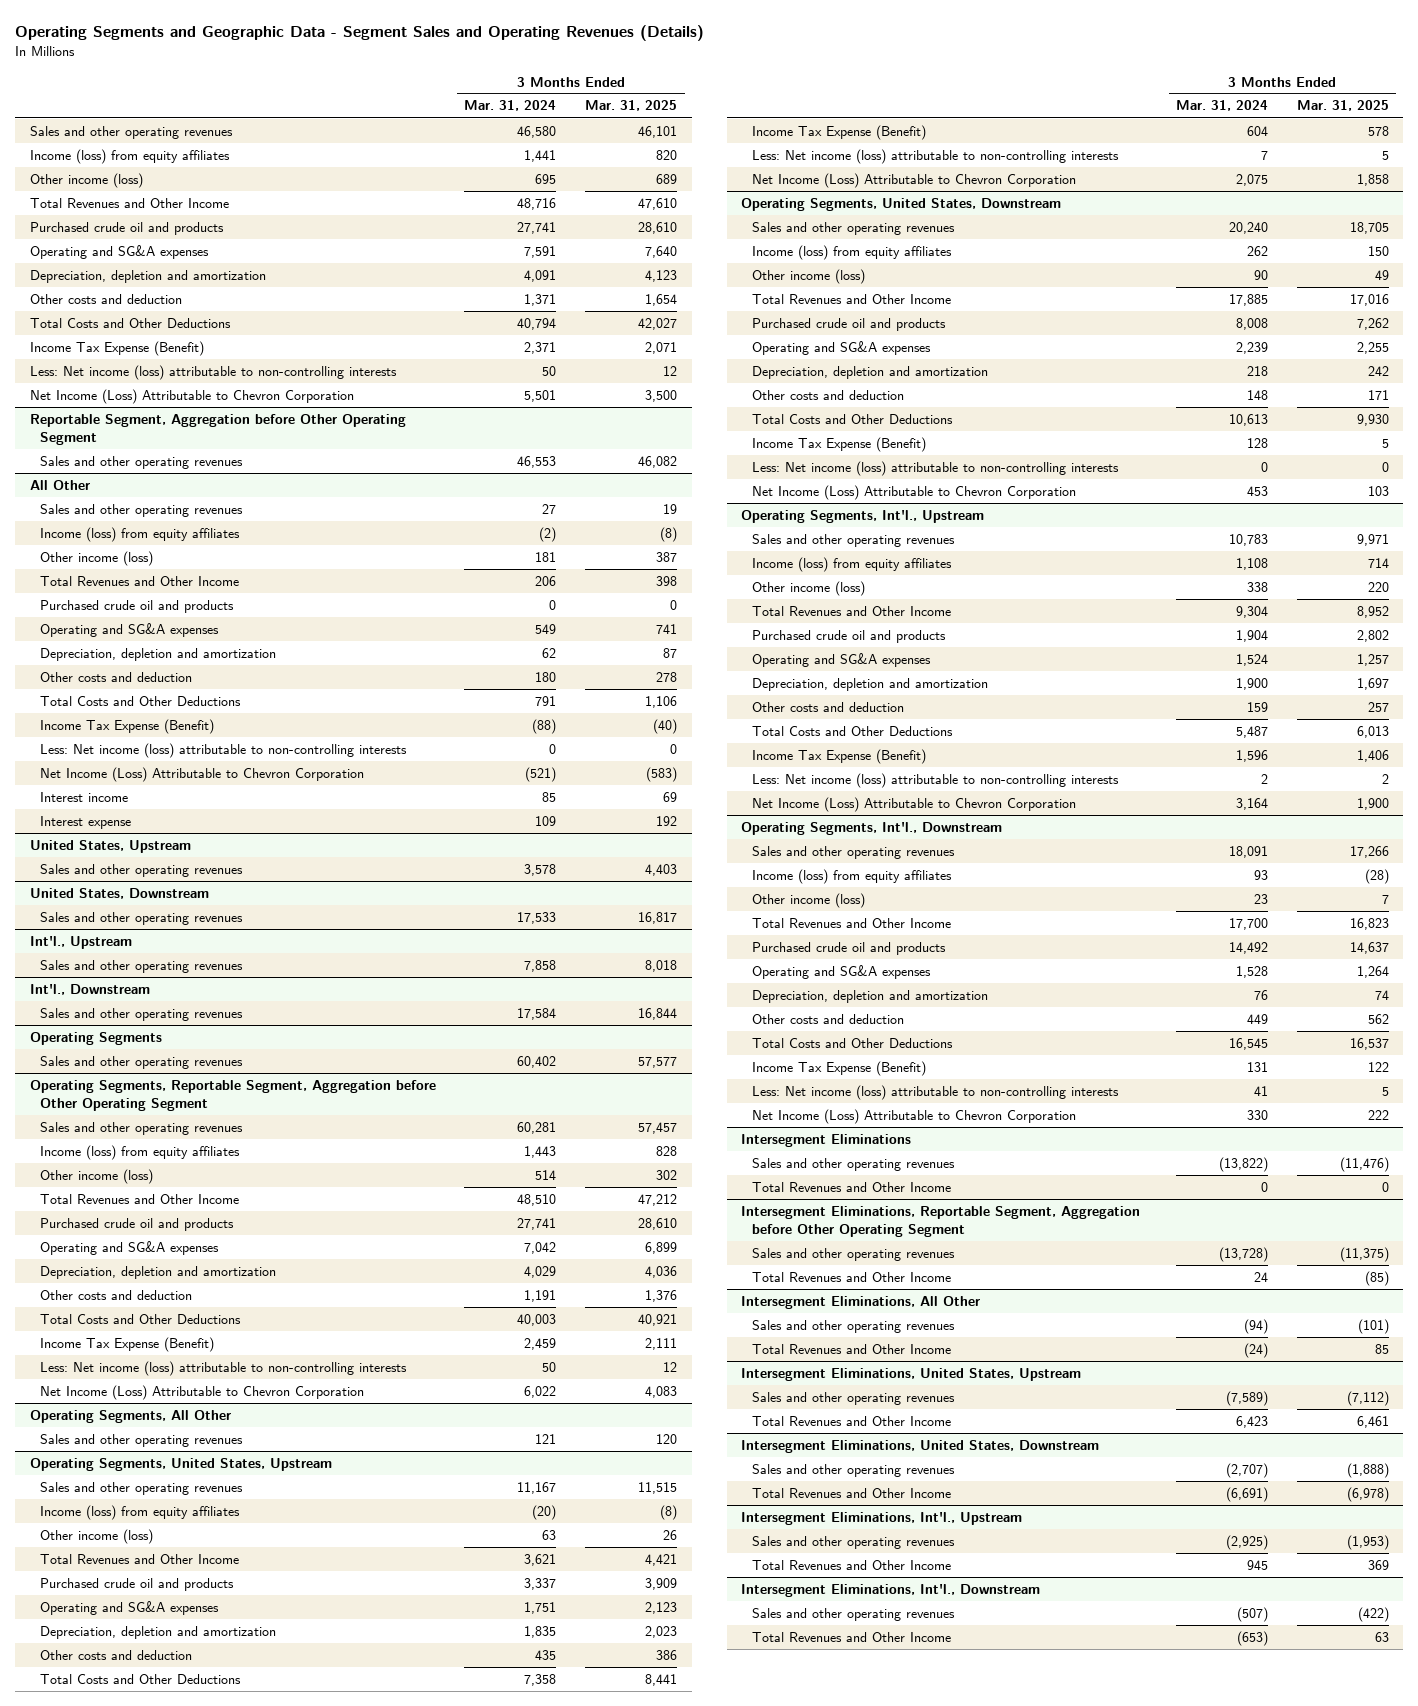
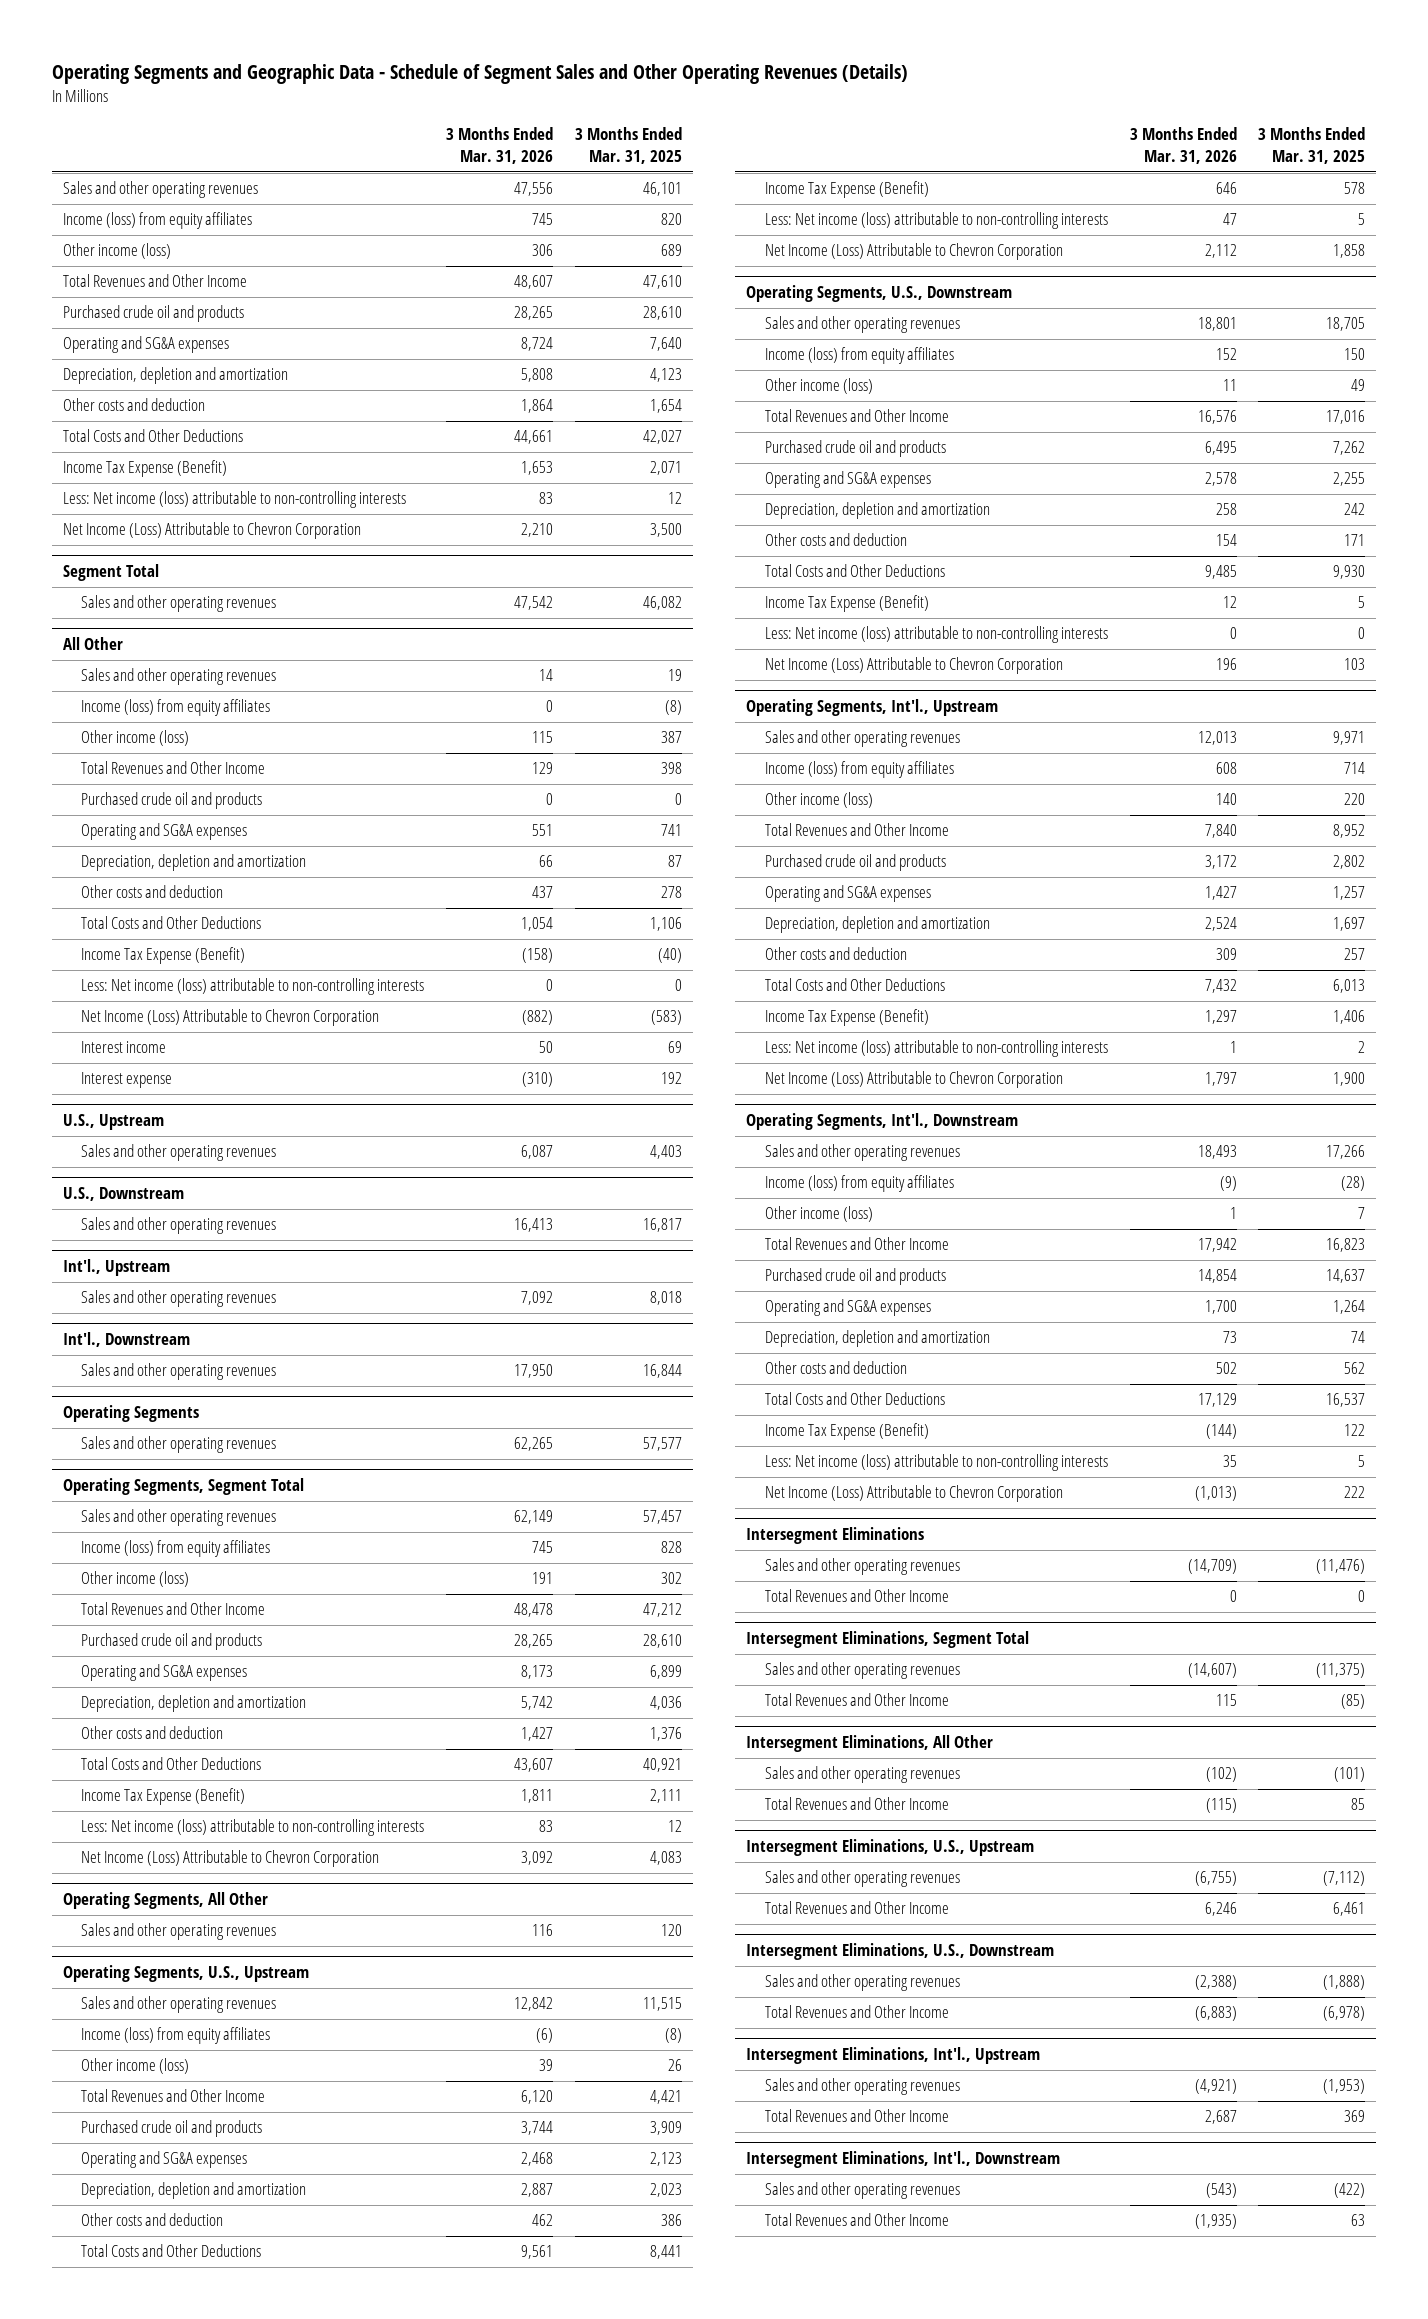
- Operating Segments and Geographic Data - Segment Sales and Operating Revenues (Details)
+ Operating Segments and Geographic Data - Schedule of Segment Sales and Other Operating Revenues (Details)
- | 3 Months Ended Mar. 31, 2024 | 3 Months Ended Mar. 31, 2025
+ | 3 Months Ended Mar. 31, 2026 | 3 Months Ended Mar. 31, 2025
- Reportable Segment, Aggregation before Other Operating Segment
+ Segment Total
- United States, Upstream
+ U.S., Upstream
- United States, Downstream
+ U.S., Downstream
- Operating Segments, Reportable Segment, Aggregation before Other Operating Segment
+ Operating Segments, Segment Total
- Operating Segments, United States, Upstream
+ Operating Segments, U.S., Upstream
- Operating Segments, United States, Downstream
+ Operating Segments, U.S., Downstream
- Intersegment Eliminations, Reportable Segment, Aggregation before Other Operating Segment
+ Intersegment Eliminations, Segment Total
- Intersegment Eliminations, United States, Upstream
+ Intersegment Eliminations, U.S., Upstream
- Intersegment Eliminations, United States, Downstream
+ Intersegment Eliminations, U.S., Downstream

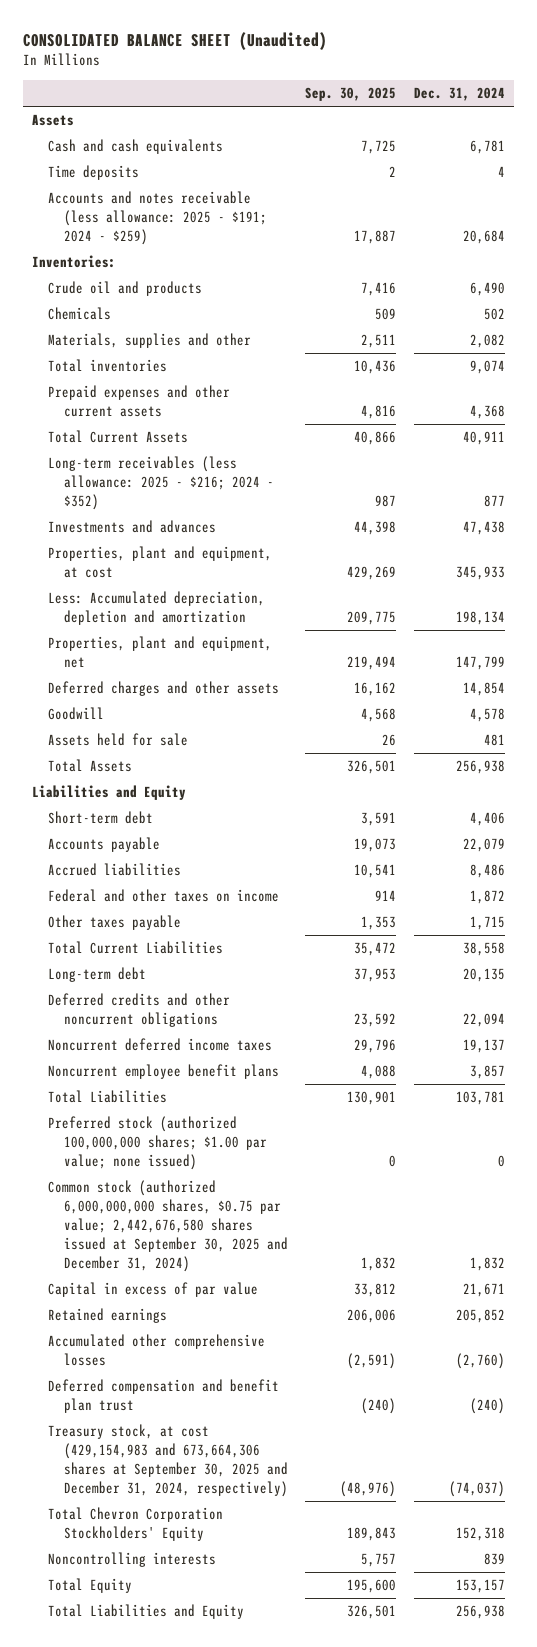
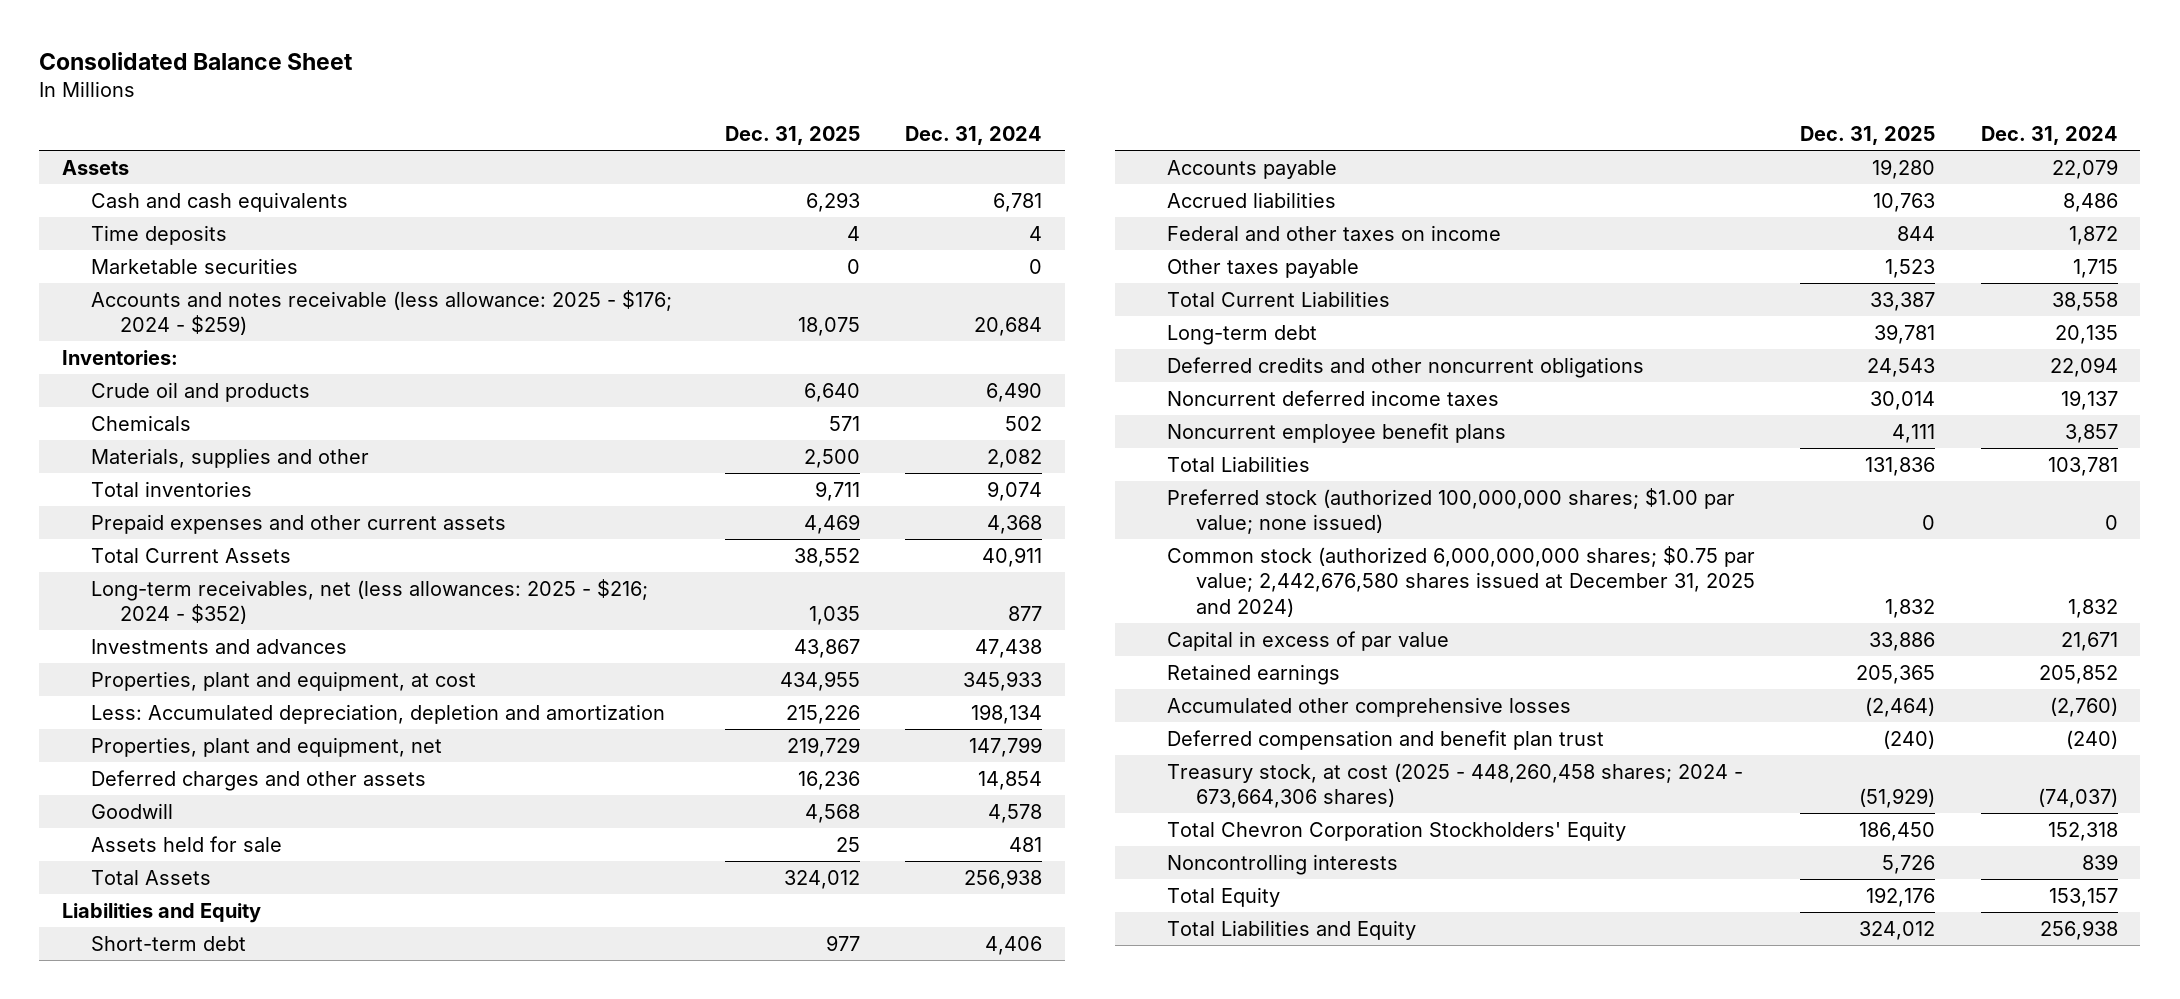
- CONSOLIDATED BALANCE SHEET (Unaudited)
+ Consolidated Balance Sheet
- | Sep. 30, 2025 | Dec. 31, 2024
+ | Dec. 31, 2025 | Dec. 31, 2024
- Accounts and notes receivable (less allowance: 2025 - $191; 2024 - $259) | 17,887 | 20,684
+ Marketable securities | 0 | 0
+ Accounts and notes receivable (less allowance: 2025 - $176; 2024 - $259) | 18,075 | 20,684
- Long-term receivables (less allowance: 2025 - $216; 2024 - $352) | 987 | 877
+ Long-term receivables, net (less allowances: 2025 - $216; 2024 - $352) | 1,035 | 877
- Common stock (authorized 6,000,000,000 shares, $0.75 par value; 2,442,676,580 shares issued at September 30, 2025 and December 31, 2024) | 1,832 | 1,832
+ Common stock (authorized 6,000,000,000 shares; $0.75 par value; 2,442,676,580 shares issued at December 31, 2025 and 2024) | 1,832 | 1,832
- Treasury stock, at cost (429,154,983 and 673,664,306 shares at September 30, 2025 and December 31, 2024, respectively) | (48,976) | (74,037)
+ Treasury stock, at cost (2025 - 448,260,458 shares; 2024 - 673,664,306 shares) | (51,929) | (74,037)

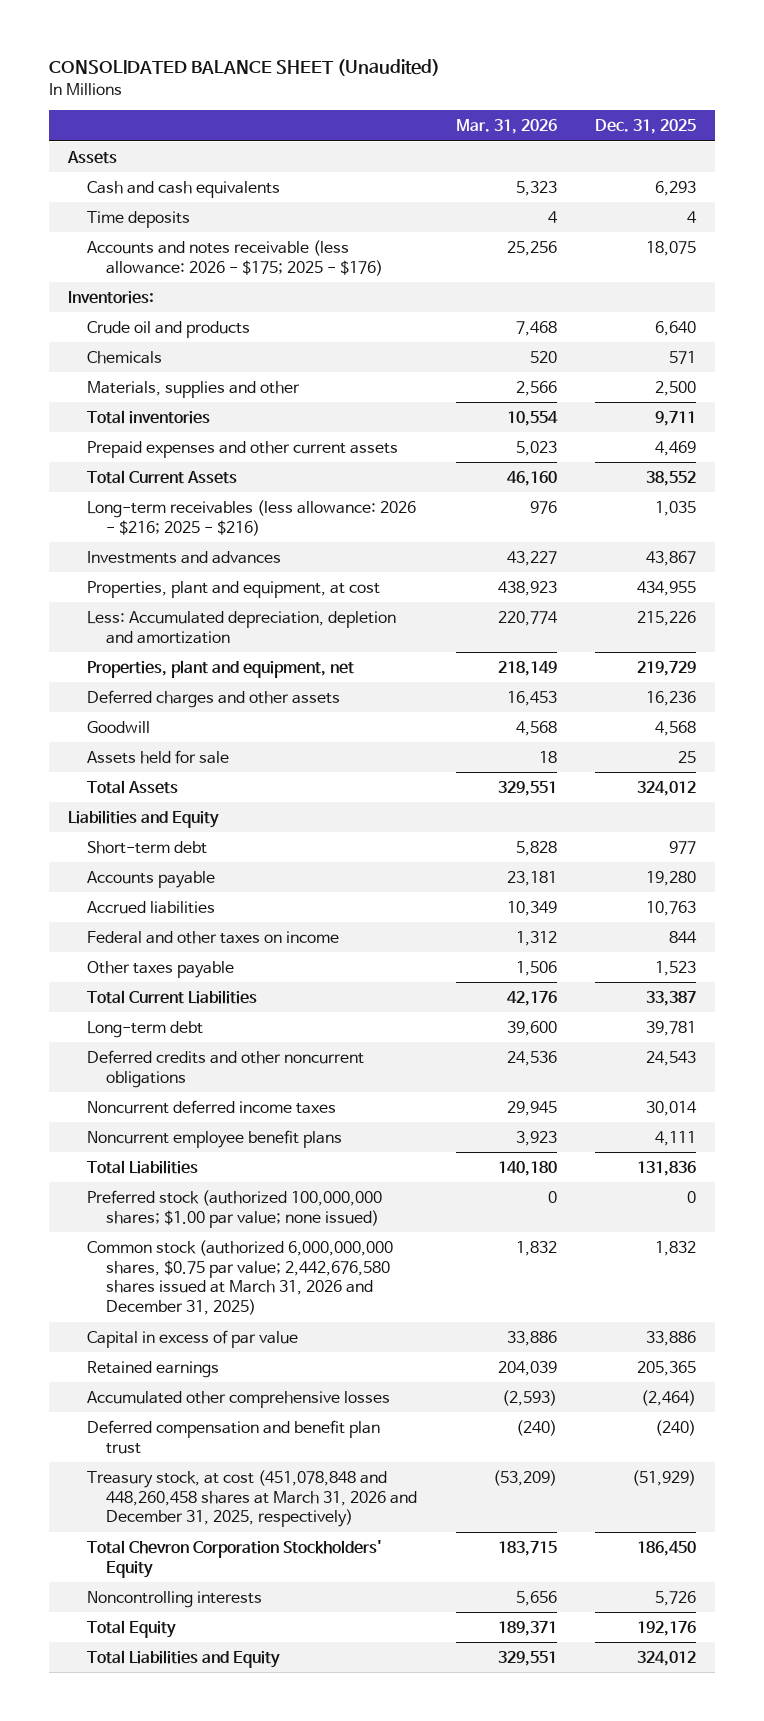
- Consolidated Balance Sheet
+ CONSOLIDATED BALANCE SHEET (Unaudited)
- | Dec. 31, 2025 | Dec. 31, 2024
+ | Mar. 31, 2026 | Dec. 31, 2025
- Marketable securities | 0 | 0
- Accounts and notes receivable (less allowance: 2025 - $176; 2024 - $259) | 18,075 | 20,684
+ Accounts and notes receivable (less allowance: 2026 - $175; 2025 - $176) | 25,256 | 18,075
- Long-term receivables, net (less allowances: 2025 - $216; 2024 - $352) | 1,035 | 877
+ Long-term receivables (less allowance: 2026 - $216; 2025 - $216) | 976 | 1,035
- Common stock (authorized 6,000,000,000 shares; $0.75 par value; 2,442,676,580 shares issued at December 31, 2025 and 2024) | 1,832 | 1,832
+ Common stock (authorized 6,000,000,000 shares, $0.75 par value; 2,442,676,580 shares issued at March 31, 2026 and December 31, 2025) | 1,832 | 1,832
- Treasury stock, at cost (2025 - 448,260,458 shares; 2024 - 673,664,306 shares) | (51,929) | (74,037)
+ Treasury stock, at cost (451,078,848 and 448,260,458 shares at March 31, 2026 and December 31, 2025, respectively) | (53,209) | (51,929)

